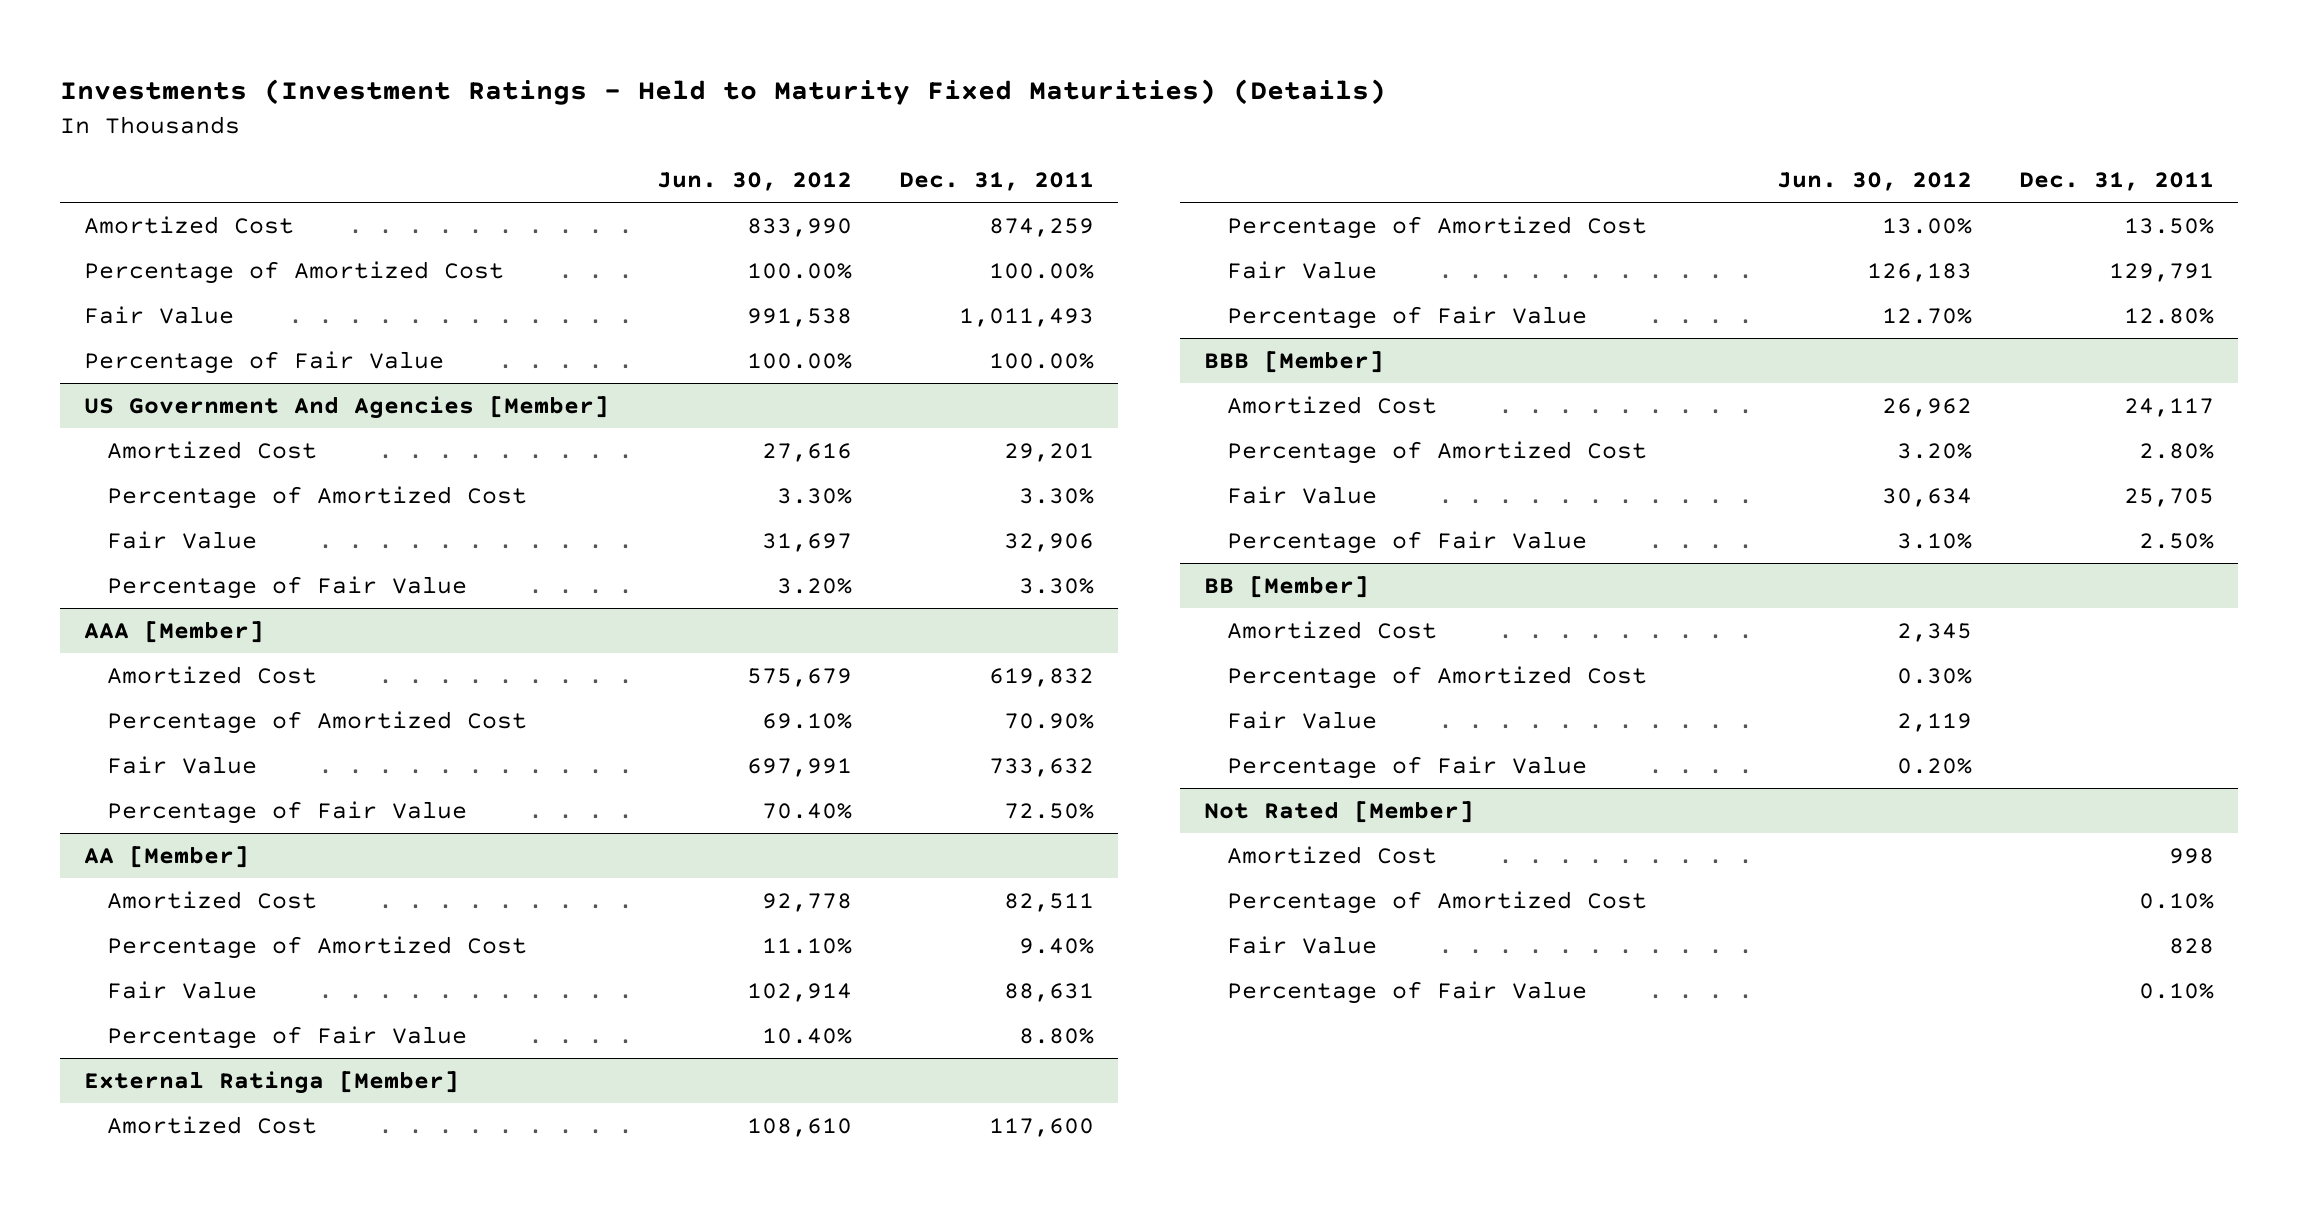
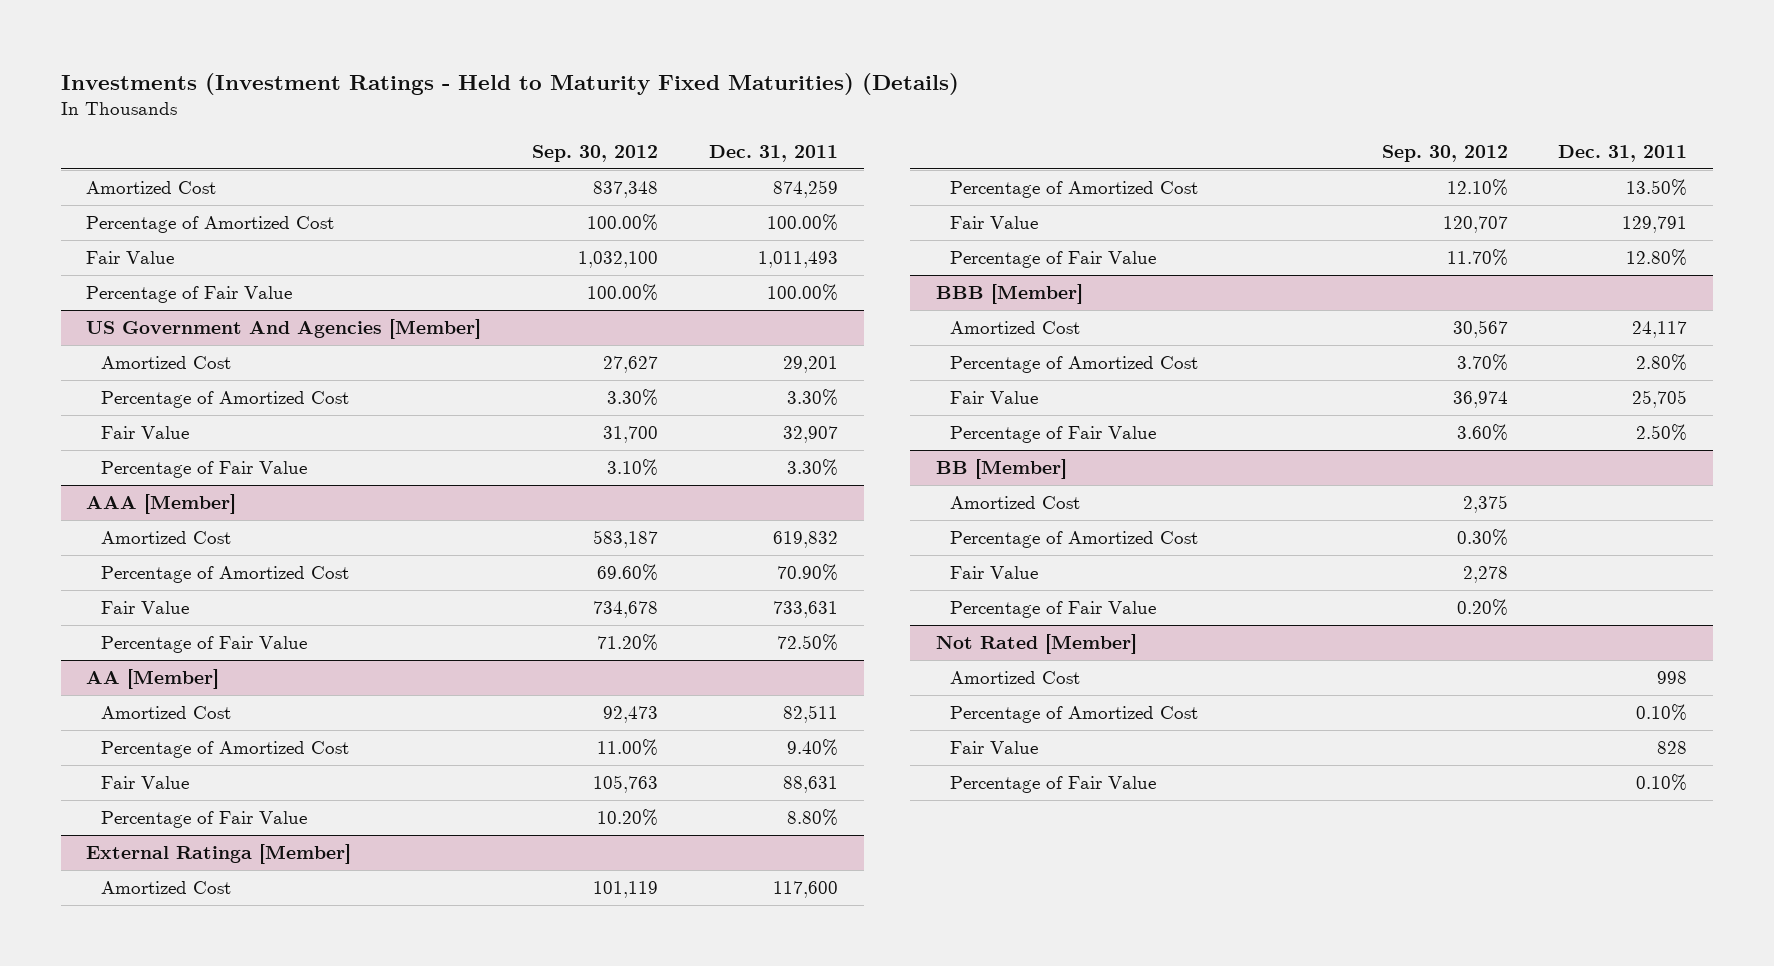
- | Jun. 30, 2012 | Dec. 31, 2011
+ | Sep. 30, 2012 | Dec. 31, 2011
@ US Government And Agencies [Member]
- Fair Value | 31,697 | 32,906
+ Fair Value | 31,700 | 32,907
@ AAA [Member]
- Fair Value | 697,991 | 733,632
+ Fair Value | 734,678 | 733,631

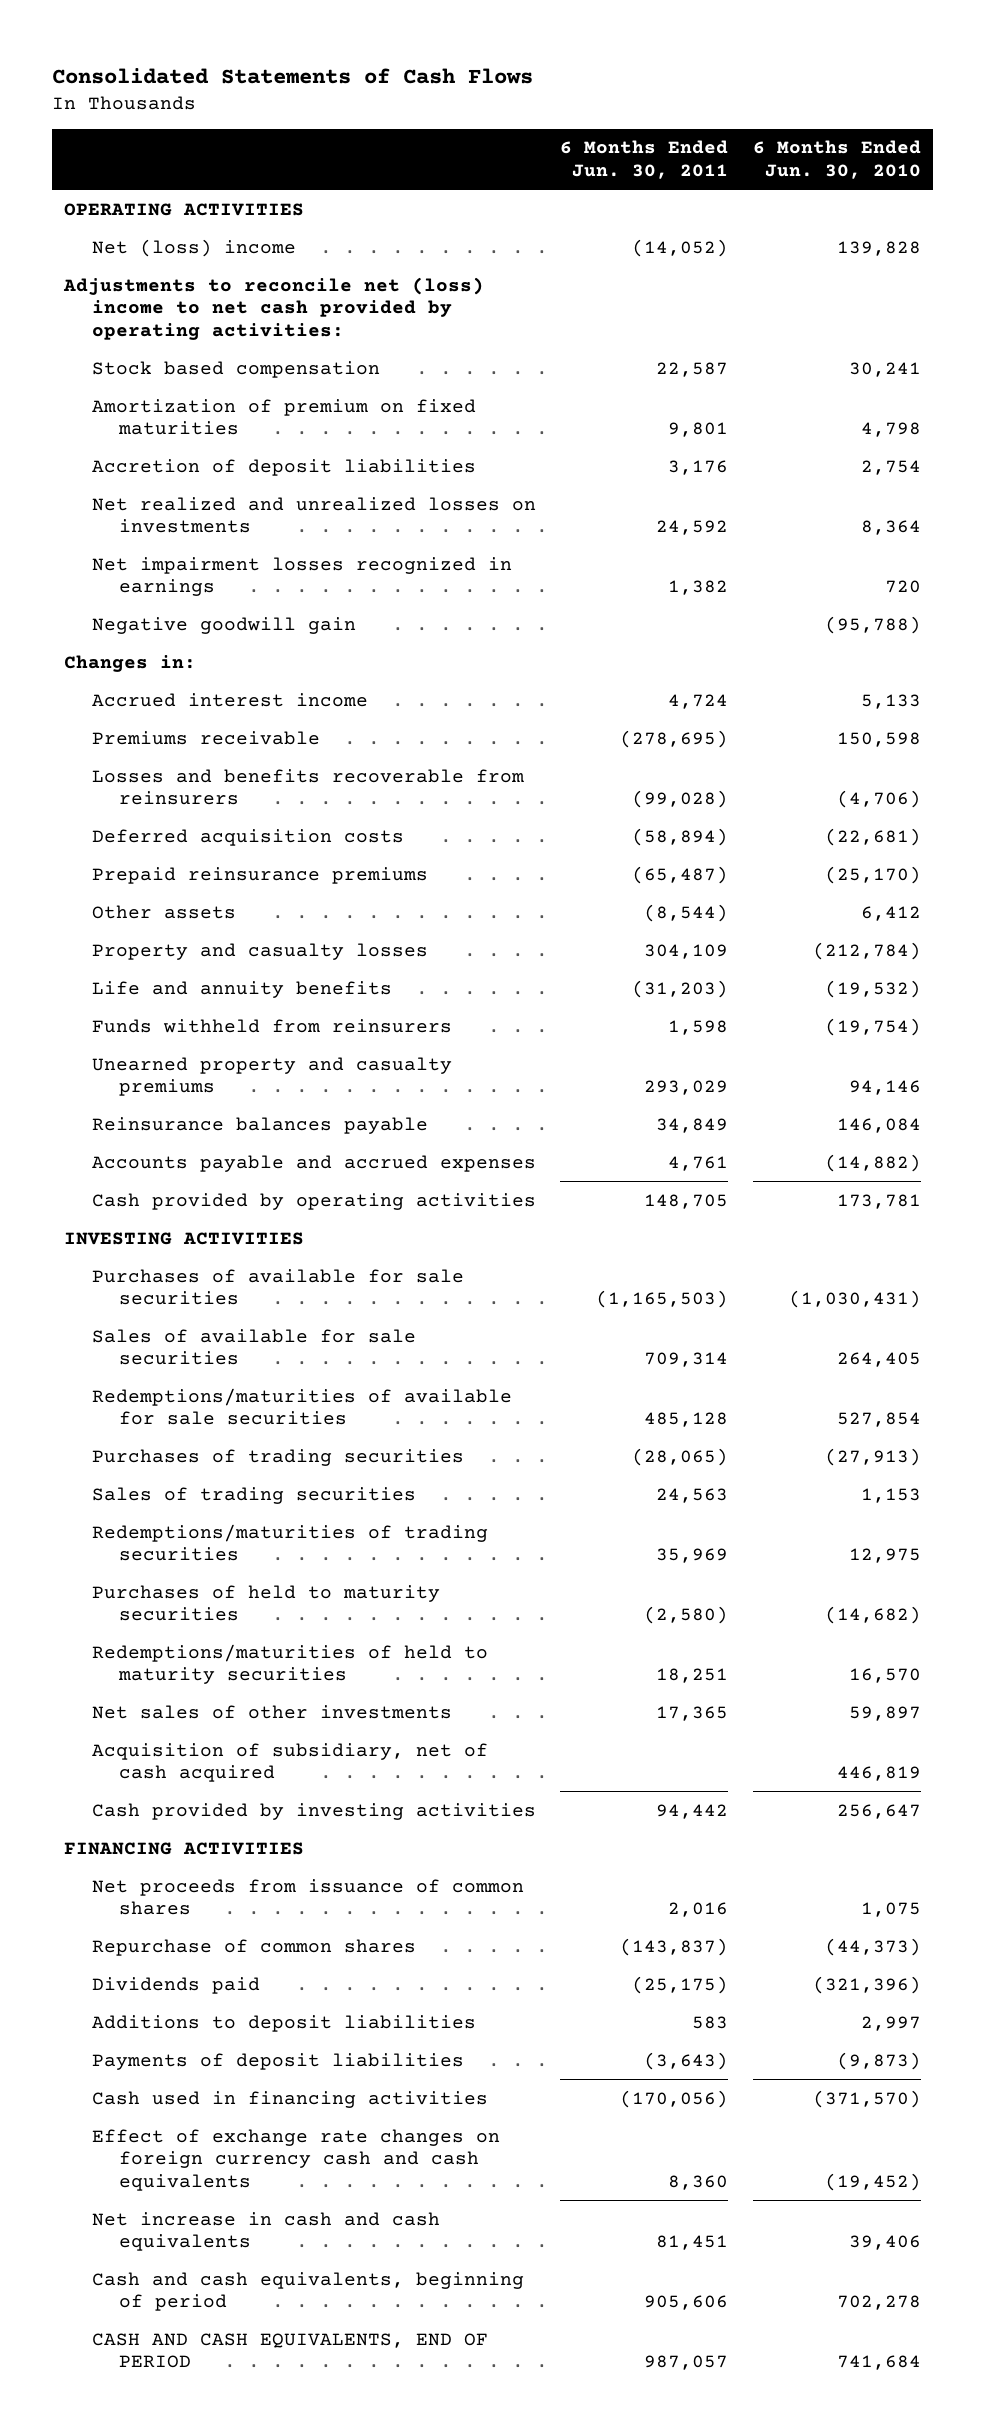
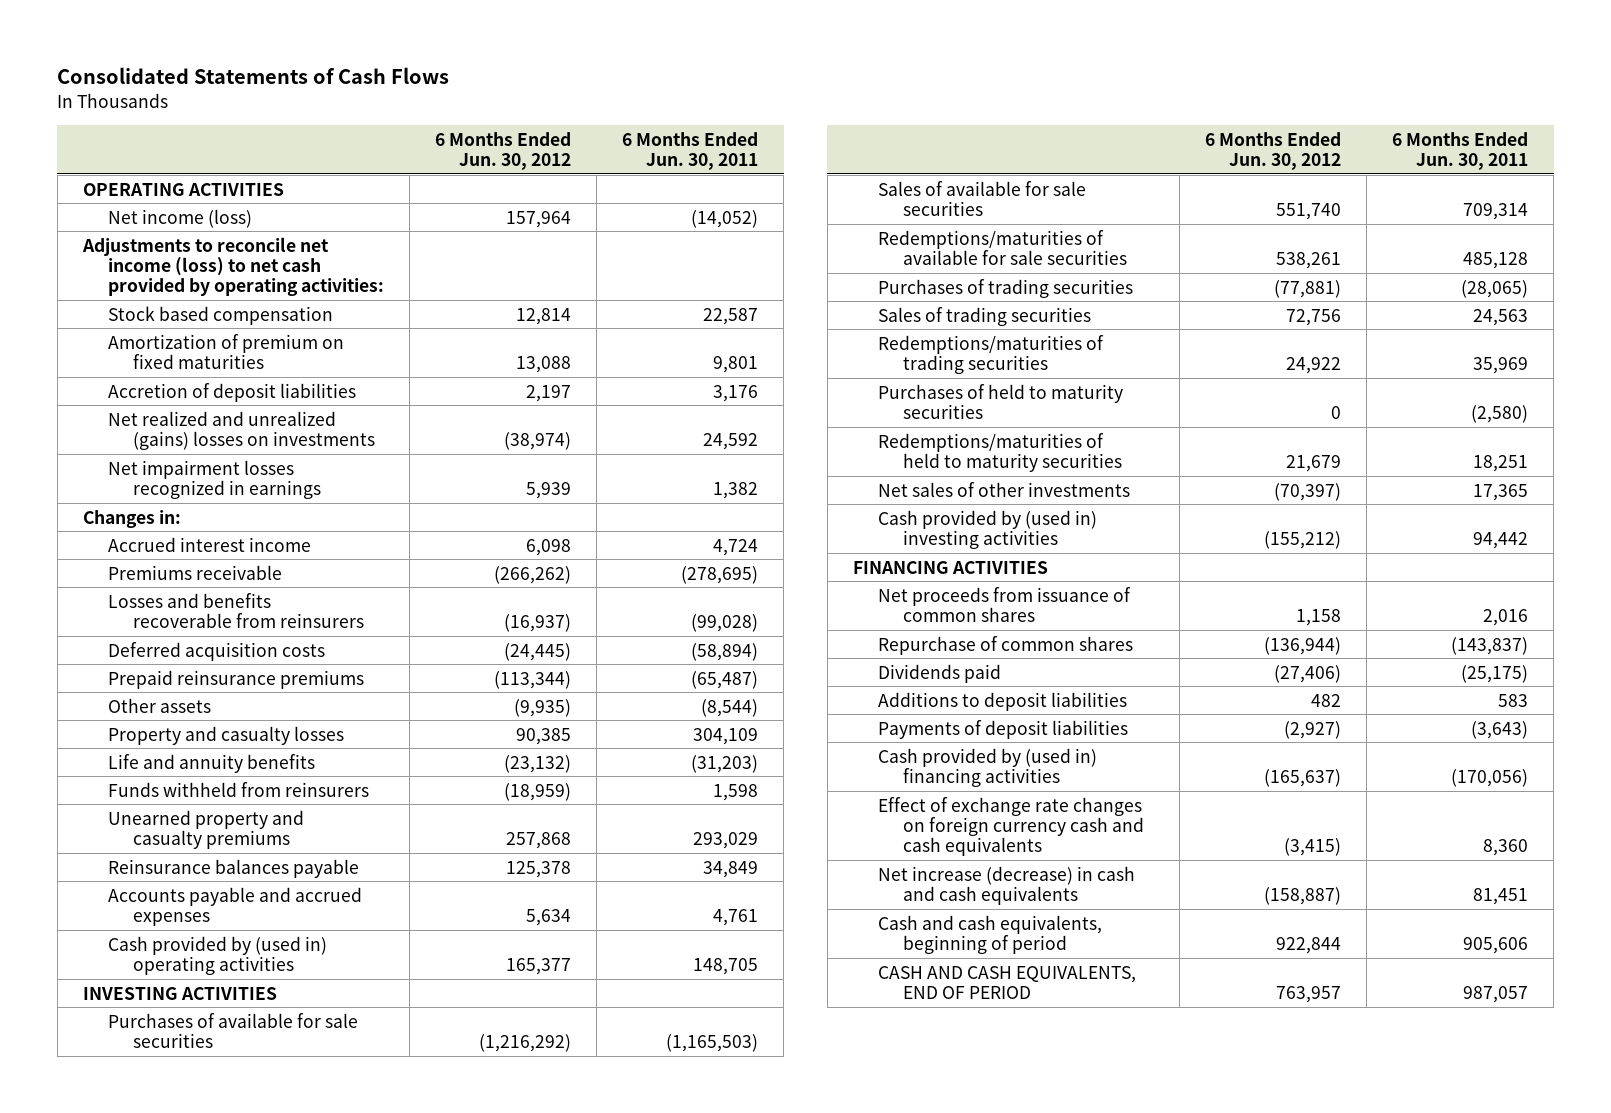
- | 6 Months Ended Jun. 30, 2011 | 6 Months Ended Jun. 30, 2010
+ | 6 Months Ended Jun. 30, 2012 | 6 Months Ended Jun. 30, 2011
- Net (loss) income | (14,052) | 139,828
- Adjustments to reconcile net (loss) income to net cash provided by operating activities:
+ Net income (loss) | 157,964 | (14,052)
+ Adjustments to reconcile net income (loss) to net cash provided by operating activities:
- Net realized and unrealized losses on investments | 24,592 | 8,364
+ Net realized and unrealized (gains) losses on investments | (38,974) | 24,592
- Negative goodwill gain | | (95,788)
- Cash provided by operating activities | 148,705 | 173,781
+ Cash provided by (used in) operating activities | 165,377 | 148,705
- Acquisition of subsidiary, net of cash acquired | | 446,819
- Cash provided by investing activities | 94,442 | 256,647
+ Cash provided by (used in) investing activities | (155,212) | 94,442
- Cash used in financing activities | (170,056) | (371,570)
+ Cash provided by (used in) financing activities | (165,637) | (170,056)
- Net increase in cash and cash equivalents | 81,451 | 39,406
+ Net increase (decrease) in cash and cash equivalents | (158,887) | 81,451

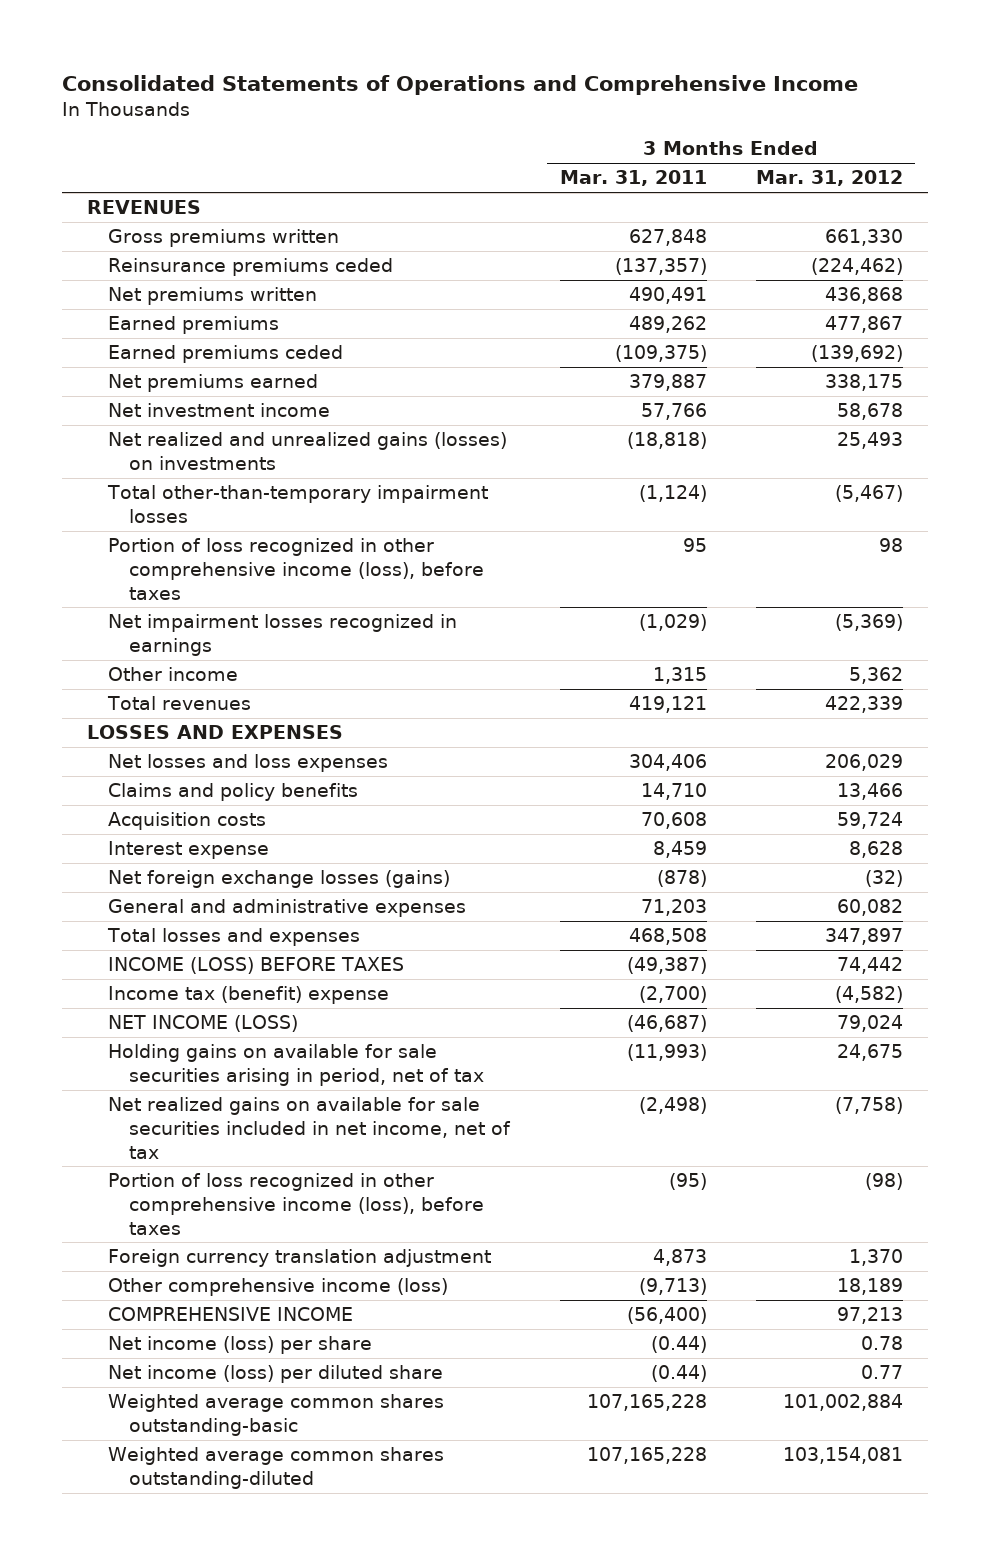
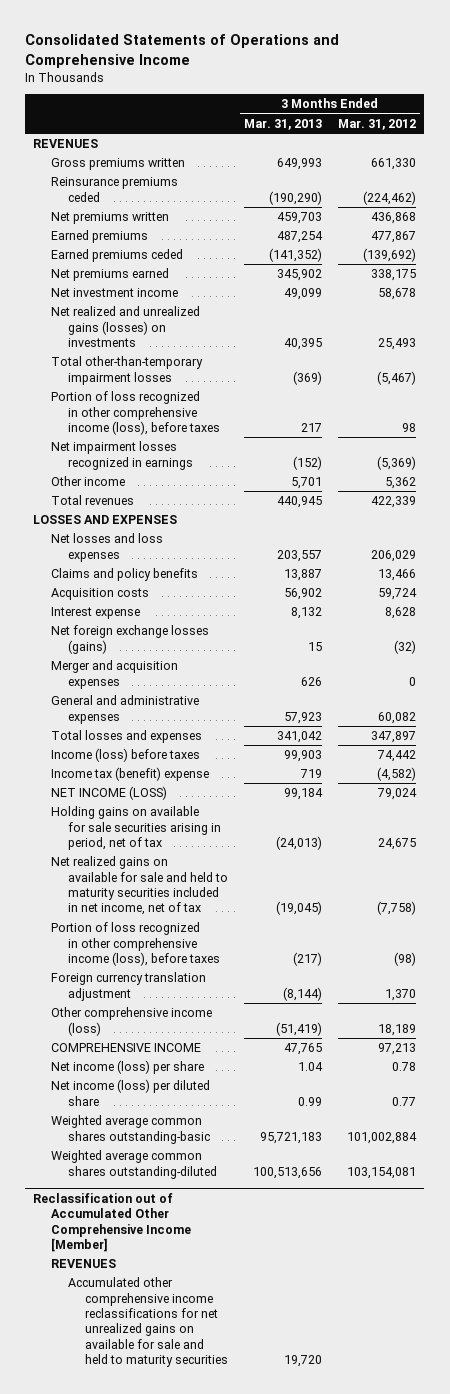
- | 3 Months Ended Mar. 31, 2011 | 3 Months Ended Mar. 31, 2012
+ | 3 Months Ended Mar. 31, 2013 | 3 Months Ended Mar. 31, 2012
+ Merger and acquisition expenses | 626 | 0
- INCOME (LOSS) BEFORE TAXES | (49,387) | 74,442
+ Income (loss) before taxes | 99,903 | 74,442
- Net realized gains on available for sale securities included in net income, net of tax | (2,498) | (7,758)
+ Net realized gains on available for sale and held to maturity securities included in net income, net of tax | (19,045) | (7,758)
+ Reclassification out of Accumulated Other Comprehensive Income [Member]
+ REVENUES
+ Accumulated other comprehensive income reclassifications for net unrealized gains on available for sale and held to maturity securities | 19,720 |

